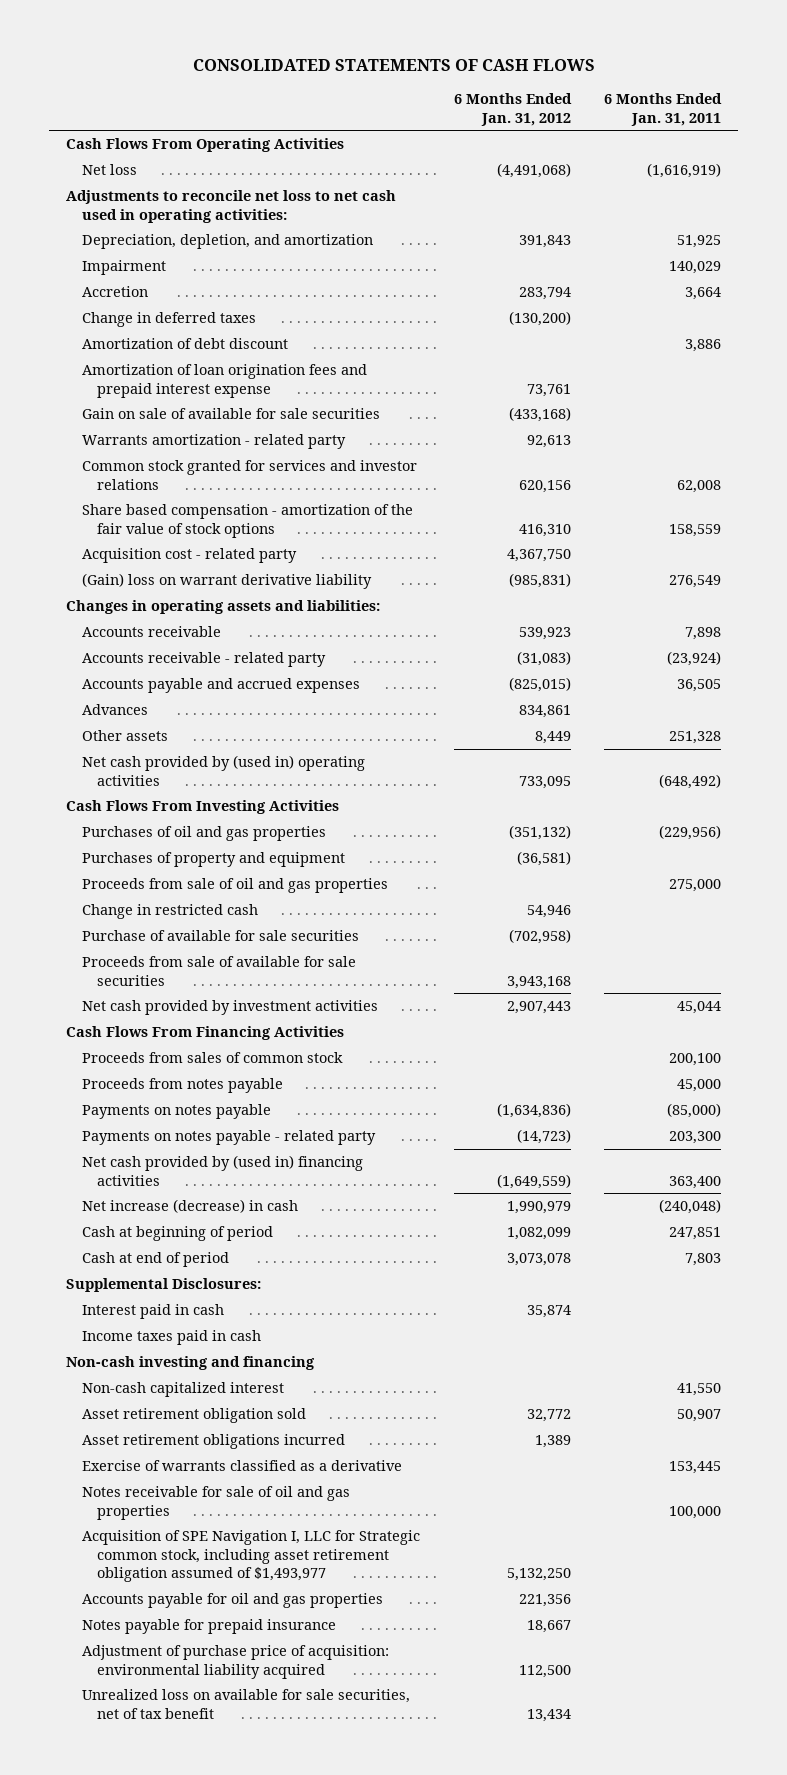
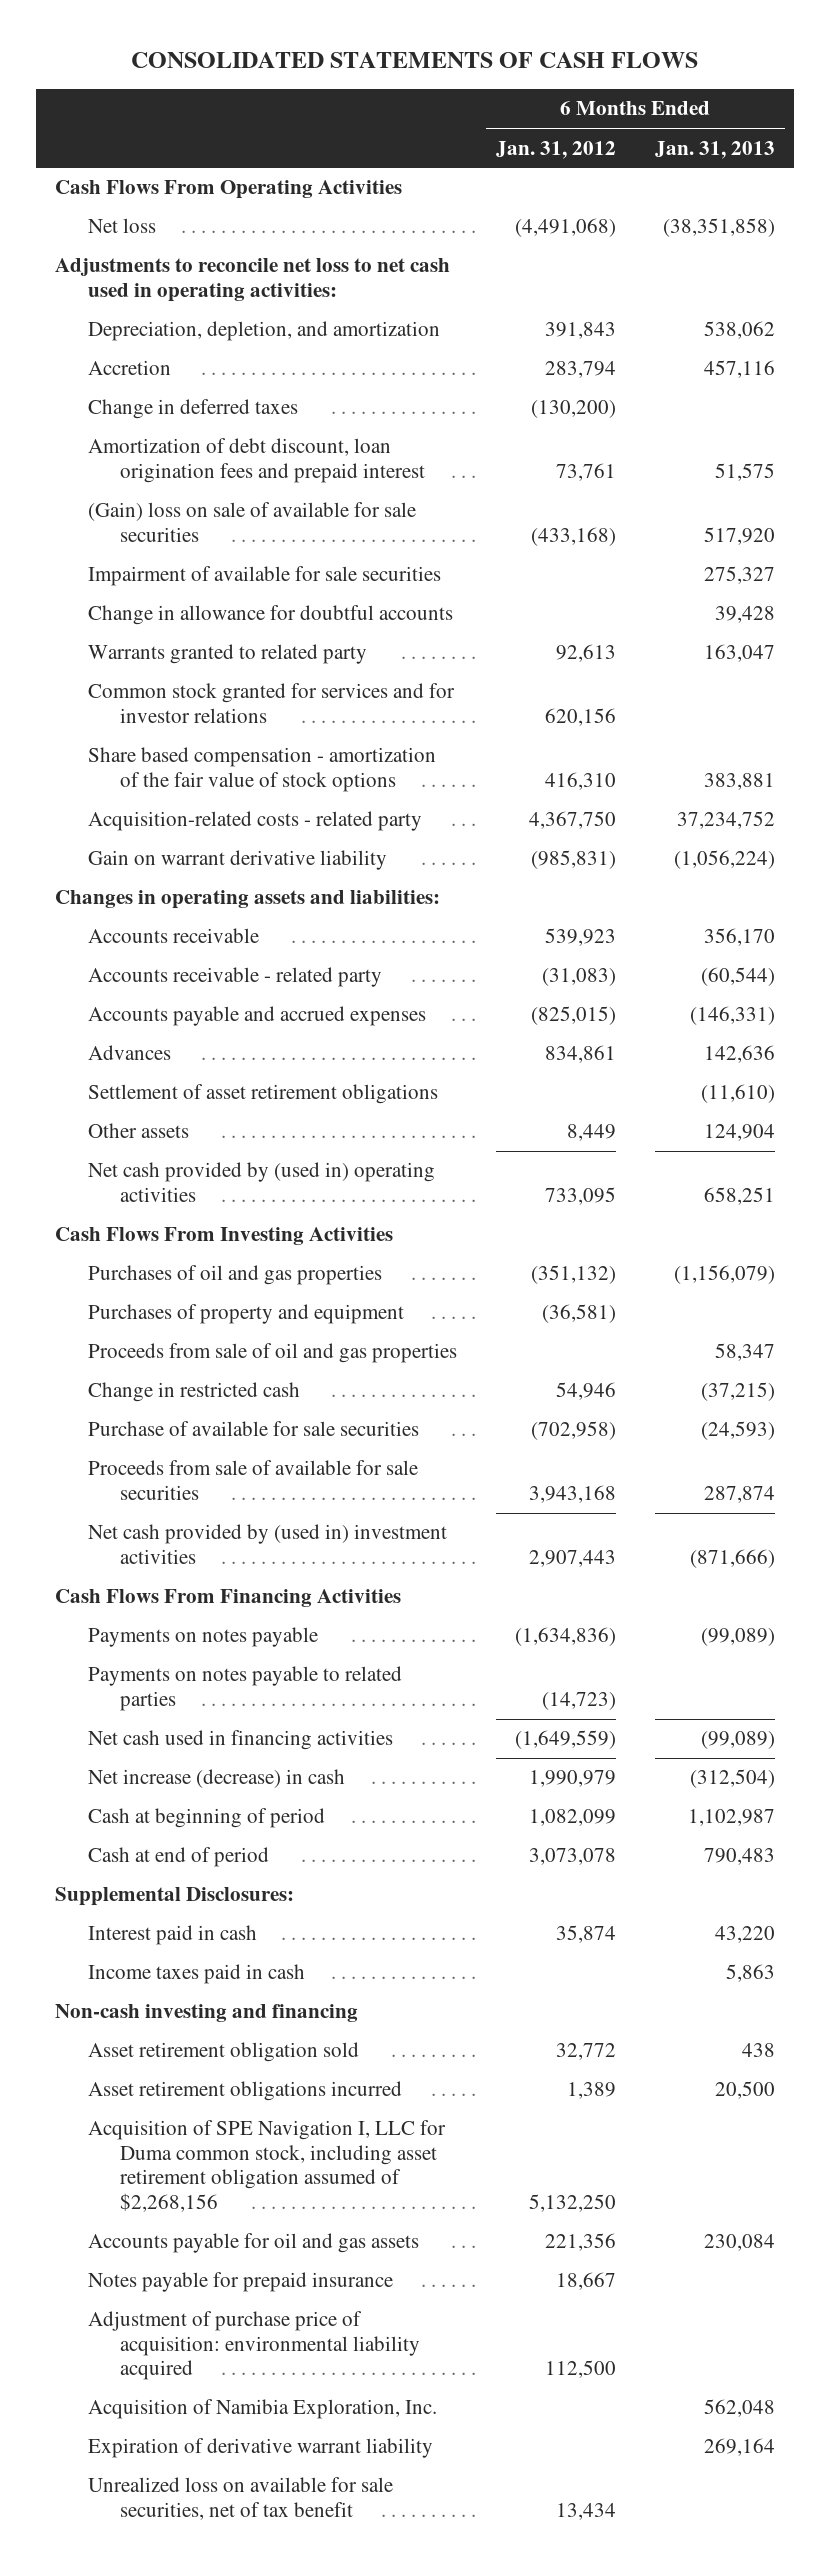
- | 6 Months Ended Jan. 31, 2012 | 6 Months Ended Jan. 31, 2011
+ | 6 Months Ended Jan. 31, 2012 | 6 Months Ended Jan. 31, 2013
- Impairment | | 140,029
- Amortization of debt discount | | 3,886
- Amortization of loan origination fees and prepaid interest expense | 73,761 |
- Gain on sale of available for sale securities | (433,168) |
- Warrants amortization - related party | 92,613 |
- Common stock granted for services and investor relations | 620,156 | 62,008
+ Amortization of debt discount, loan origination fees and prepaid interest | 73,761 | 51,575
+ (Gain) loss on sale of available for sale securities | (433,168) | 517,920
+ Impairment of available for sale securities | | 275,327
+ Change in allowance for doubtful accounts | | 39,428
+ Warrants granted to related party | 92,613 | 163,047
+ Common stock granted for services and for investor relations | 620,156 |
- Acquisition cost - related party | 4,367,750 |
- (Gain) loss on warrant derivative liability | (985,831) | 276,549
+ Acquisition-related costs - related party | 4,367,750 | 37,234,752
+ Gain on warrant derivative liability | (985,831) | (1,056,224)
+ Settlement of asset retirement obligations | | (11,610)
- Net cash provided by investment activities | 2,907,443 | 45,044
+ Net cash provided by (used in) investment activities | 2,907,443 | (871,666)
- Proceeds from sales of common stock | | 200,100
- Proceeds from notes payable | | 45,000
- Payments on notes payable - related party | (14,723) | 203,300
- Net cash provided by (used in) financing activities | (1,649,559) | 363,400
+ Payments on notes payable to related parties | (14,723) |
+ Net cash used in financing activities | (1,649,559) | (99,089)
- Non-cash capitalized interest | | 41,550
- Exercise of warrants classified as a derivative | | 153,445
- Notes receivable for sale of oil and gas properties | | 100,000
- Acquisition of SPE Navigation I, LLC for Strategic common stock, including asset retirement obligation assumed of $1,493,977 | 5,132,250 |
- Accounts payable for oil and gas properties | 221,356 |
+ Acquisition of SPE Navigation I, LLC for Duma common stock, including asset retirement obligation assumed of $2,268,156 | 5,132,250 |
+ Accounts payable for oil and gas assets | 221,356 | 230,084
+ Acquisition of Namibia Exploration, Inc. | | 562,048
+ Expiration of derivative warrant liability | | 269,164

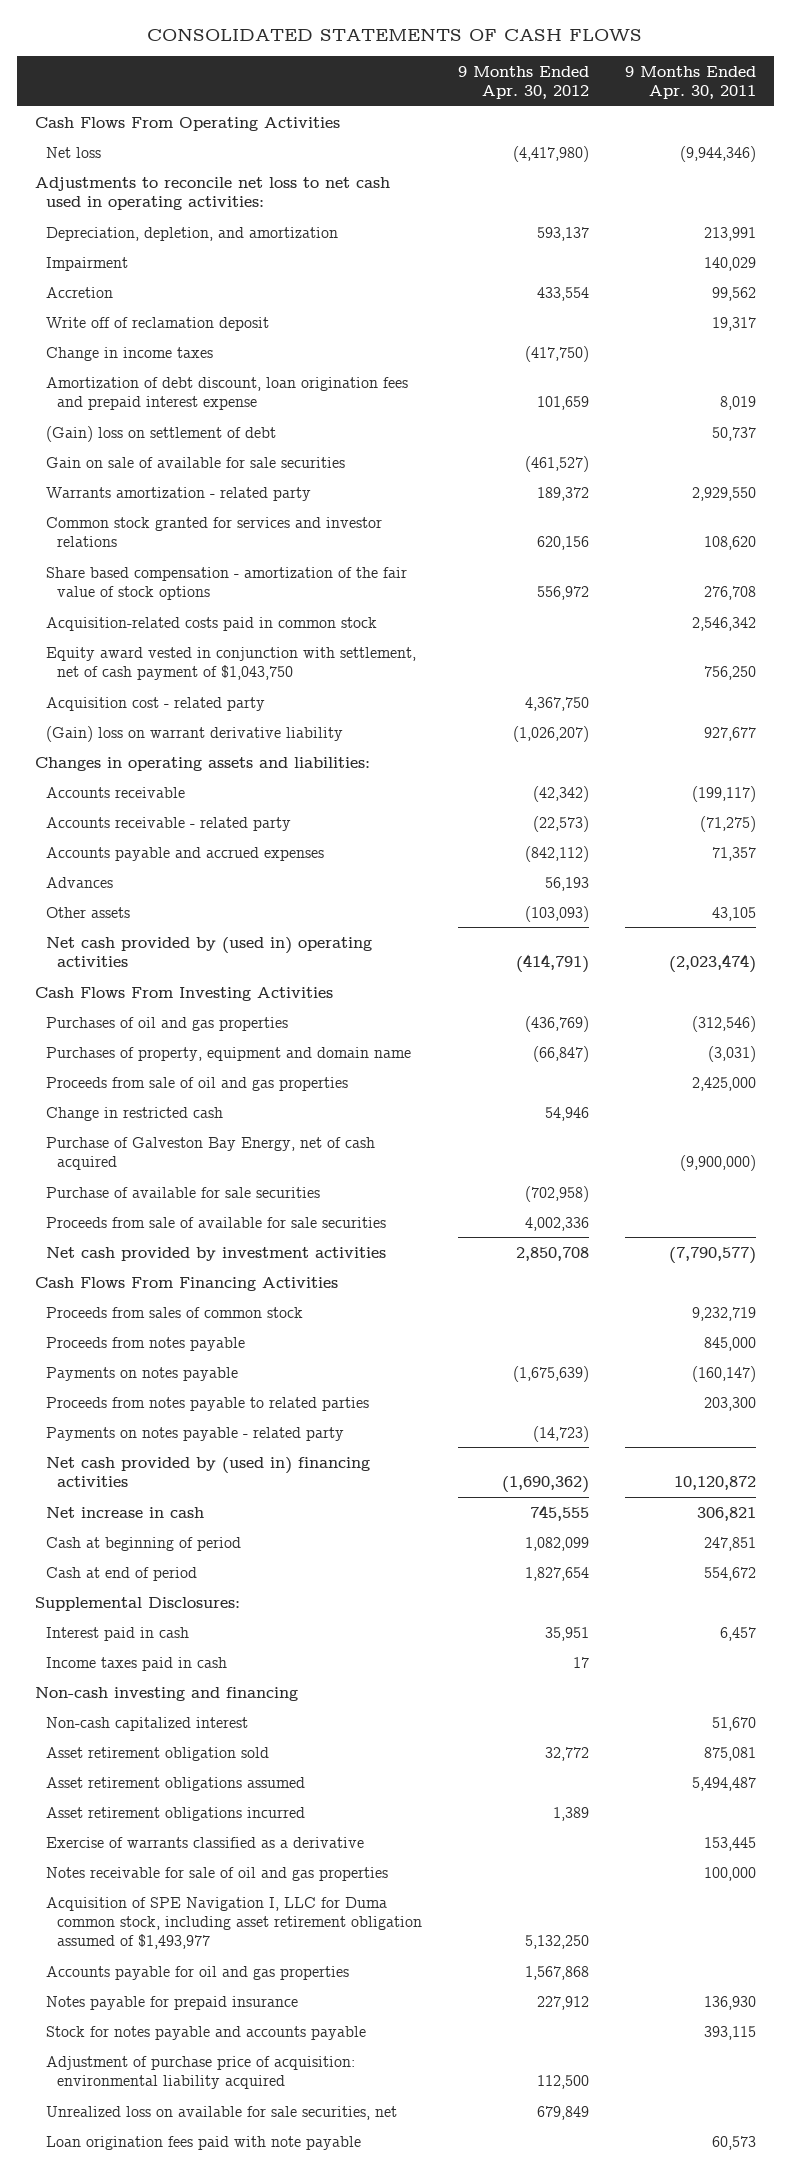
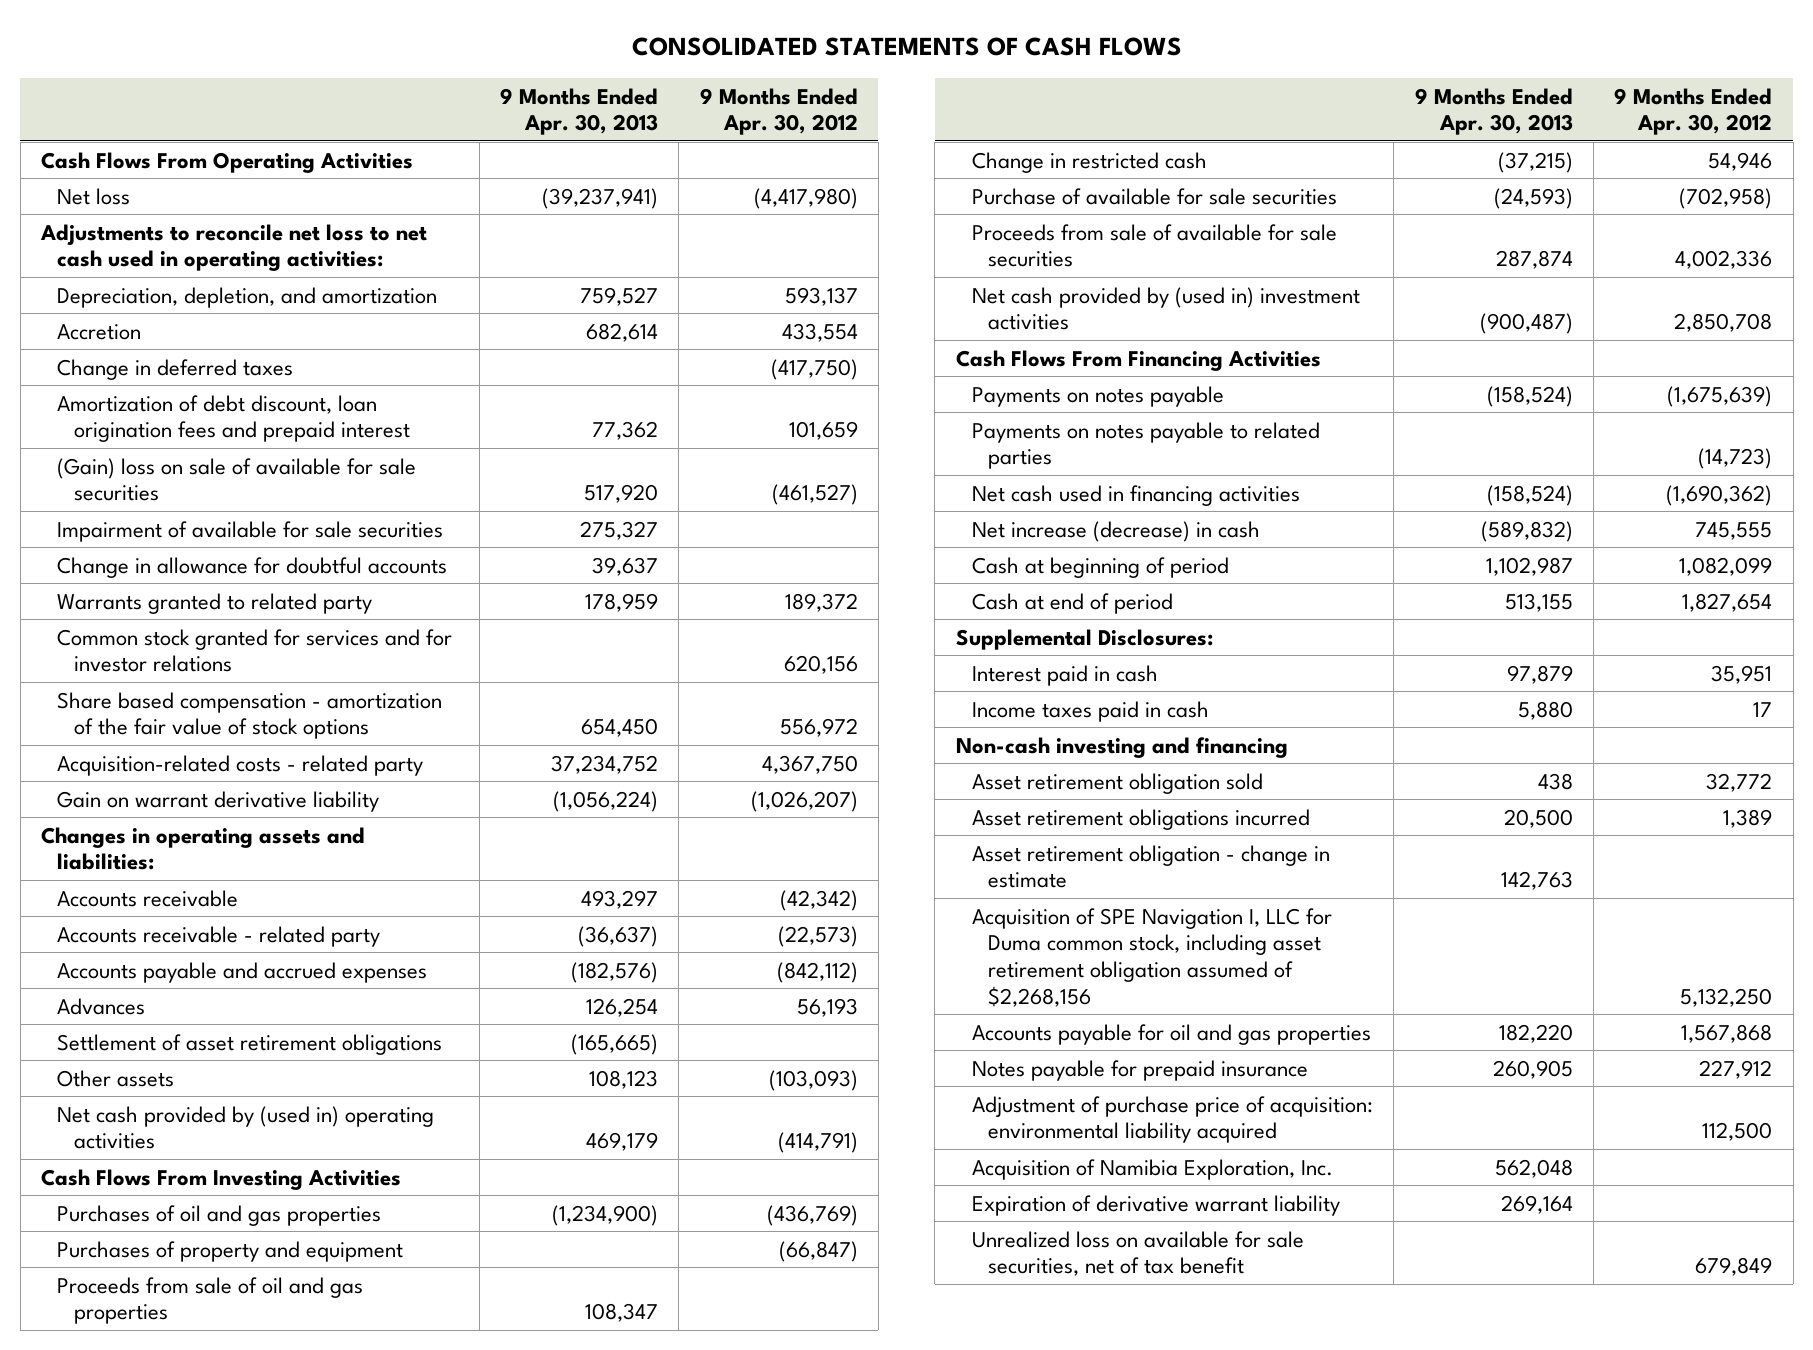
- | 9 Months Ended Apr. 30, 2012 | 9 Months Ended Apr. 30, 2011
+ | 9 Months Ended Apr. 30, 2013 | 9 Months Ended Apr. 30, 2012
- Impairment | | 140,029
- Write off of reclamation deposit | | 19,317
- Change in income taxes | (417,750) |
- Amortization of debt discount, loan origination fees and prepaid interest expense | 101,659 | 8,019
- (Gain) loss on settlement of debt | | 50,737
- Gain on sale of available for sale securities | (461,527) |
- Warrants amortization - related party | 189,372 | 2,929,550
- Common stock granted for services and investor relations | 620,156 | 108,620
+ Change in deferred taxes | | (417,750)
+ Amortization of debt discount, loan origination fees and prepaid interest | 77,362 | 101,659
+ (Gain) loss on sale of available for sale securities | 517,920 | (461,527)
+ Impairment of available for sale securities | 275,327 |
+ Change in allowance for doubtful accounts | 39,637 |
+ Warrants granted to related party | 178,959 | 189,372
+ Common stock granted for services and for investor relations | | 620,156
- Acquisition-related costs paid in common stock | | 2,546,342
- Equity award vested in conjunction with settlement, net of cash payment of $1,043,750 | | 756,250
- Acquisition cost - related party | 4,367,750 |
- (Gain) loss on warrant derivative liability | (1,026,207) | 927,677
+ Acquisition-related costs - related party | 37,234,752 | 4,367,750
+ Gain on warrant derivative liability | (1,056,224) | (1,026,207)
+ Settlement of asset retirement obligations | (165,665) |
- Purchases of property, equipment and domain name | (66,847) | (3,031)
+ Purchases of property and equipment | | (66,847)
- Purchase of Galveston Bay Energy, net of cash acquired | | (9,900,000)
- Net cash provided by investment activities | 2,850,708 | (7,790,577)
+ Net cash provided by (used in) investment activities | (900,487) | 2,850,708
- Proceeds from sales of common stock | | 9,232,719
- Proceeds from notes payable | | 845,000
- Proceeds from notes payable to related parties | | 203,300
- Payments on notes payable - related party | (14,723) |
- Net cash provided by (used in) financing activities | (1,690,362) | 10,120,872
- Net increase in cash | 745,555 | 306,821
+ Payments on notes payable to related parties | | (14,723)
+ Net cash used in financing activities | (158,524) | (1,690,362)
+ Net increase (decrease) in cash | (589,832) | 745,555
- Non-cash capitalized interest | | 51,670
- Asset retirement obligations assumed | | 5,494,487
- Exercise of warrants classified as a derivative | | 153,445
- Notes receivable for sale of oil and gas properties | | 100,000
- Acquisition of SPE Navigation I, LLC for Duma common stock, including asset retirement obligation assumed of $1,493,977 | 5,132,250 |
+ Asset retirement obligation - change in estimate | 142,763 |
+ Acquisition of SPE Navigation I, LLC for Duma common stock, including asset retirement obligation assumed of $2,268,156 | | 5,132,250
- Stock for notes payable and accounts payable | | 393,115
- Unrealized loss on available for sale securities, net | 679,849 |
- Loan origination fees paid with note payable | | 60,573
+ Acquisition of Namibia Exploration, Inc. | 562,048 |
+ Expiration of derivative warrant liability | 269,164 |
+ Unrealized loss on available for sale securities, net of tax benefit | | 679,849

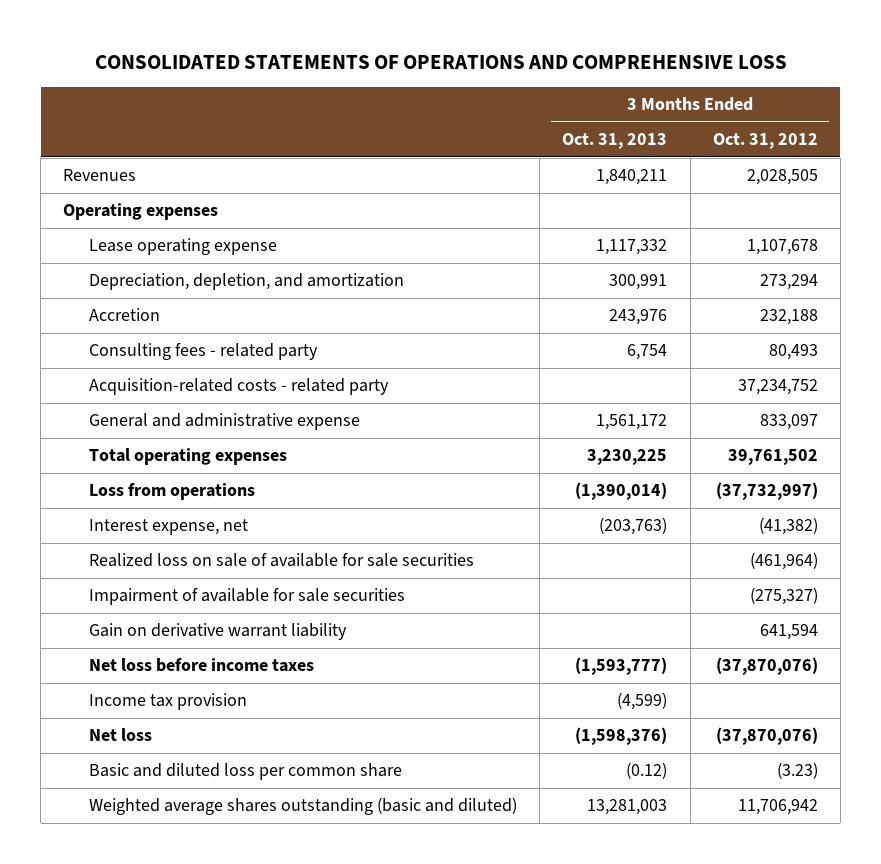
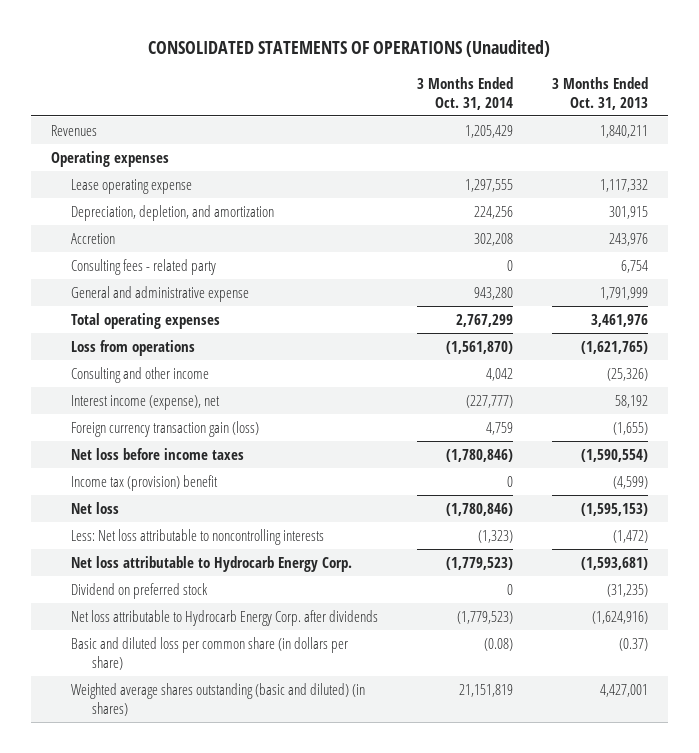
- CONSOLIDATED STATEMENTS OF OPERATIONS AND COMPREHENSIVE LOSS
+ CONSOLIDATED STATEMENTS OF OPERATIONS (Unaudited)
- | 3 Months Ended Oct. 31, 2013 | 3 Months Ended Oct. 31, 2012
+ | 3 Months Ended Oct. 31, 2014 | 3 Months Ended Oct. 31, 2013
- Depreciation, depletion, and amortization | 300,991 | 273,294
+ Depreciation, depletion, and amortization | 224,256 | 301,915
- Acquisition-related costs - related party | | 37,234,752
- General and administrative expense | 1,561,172 | 833,097
- Total operating expenses | 3,230,225 | 39,761,502
- Loss from operations | (1,390,014) | (37,732,997)
- Interest expense, net | (203,763) | (41,382)
- Realized loss on sale of available for sale securities | | (461,964)
- Impairment of available for sale securities | | (275,327)
- Gain on derivative warrant liability | | 641,594
- Net loss before income taxes | (1,593,777) | (37,870,076)
- Income tax provision | (4,599) |
- Net loss | (1,598,376) | (37,870,076)
- Basic and diluted loss per common share | (0.12) | (3.23)
- Weighted average shares outstanding (basic and diluted) | 13,281,003 | 11,706,942
+ General and administrative expense | 943,280 | 1,791,999
+ Total operating expenses | 2,767,299 | 3,461,976
+ Loss from operations | (1,561,870) | (1,621,765)
+ Consulting and other income | 4,042 | (25,326)
+ Interest income (expense), net | (227,777) | 58,192
+ Foreign currency transaction gain (loss) | 4,759 | (1,655)
+ Net loss before income taxes | (1,780,846) | (1,590,554)
+ Income tax (provision) benefit | 0 | (4,599)
+ Net loss | (1,780,846) | (1,595,153)
+ Less: Net loss attributable to noncontrolling interests | (1,323) | (1,472)
+ Net loss attributable to Hydrocarb Energy Corp. | (1,779,523) | (1,593,681)
+ Dividend on preferred stock | 0 | (31,235)
+ Net loss attributable to Hydrocarb Energy Corp. after dividends | (1,779,523) | (1,624,916)
+ Basic and diluted loss per common share (in dollars per share) | (0.08) | (0.37)
+ Weighted average shares outstanding (basic and diluted) (in shares) | 21,151,819 | 4,427,001

